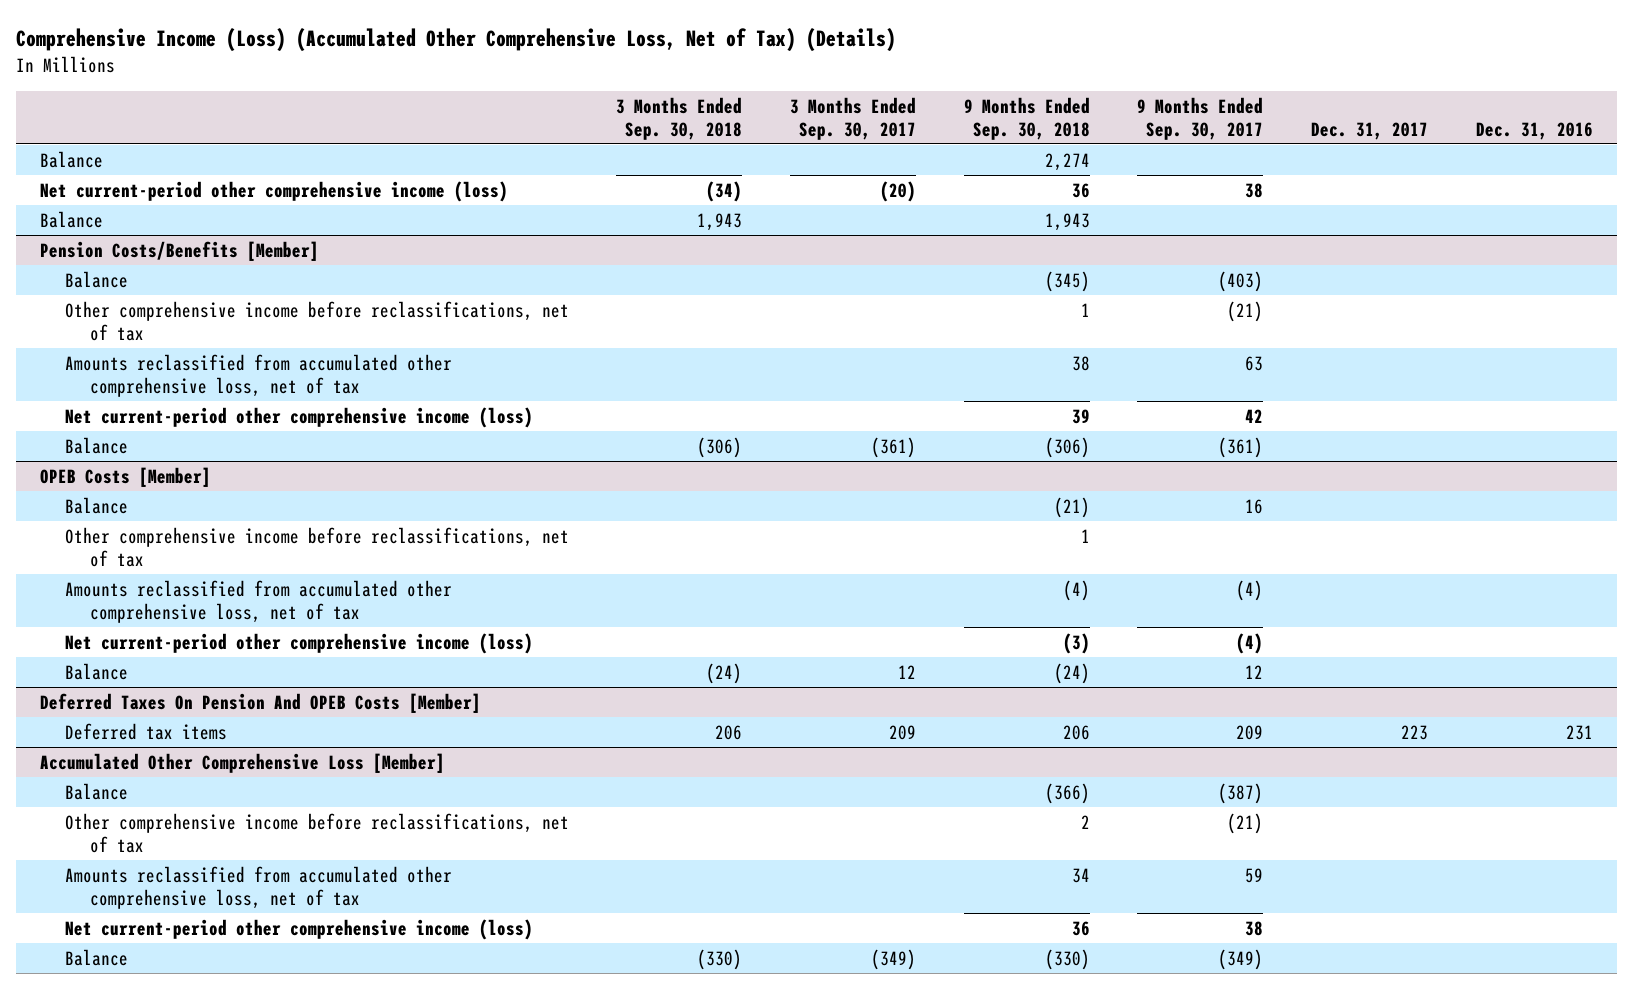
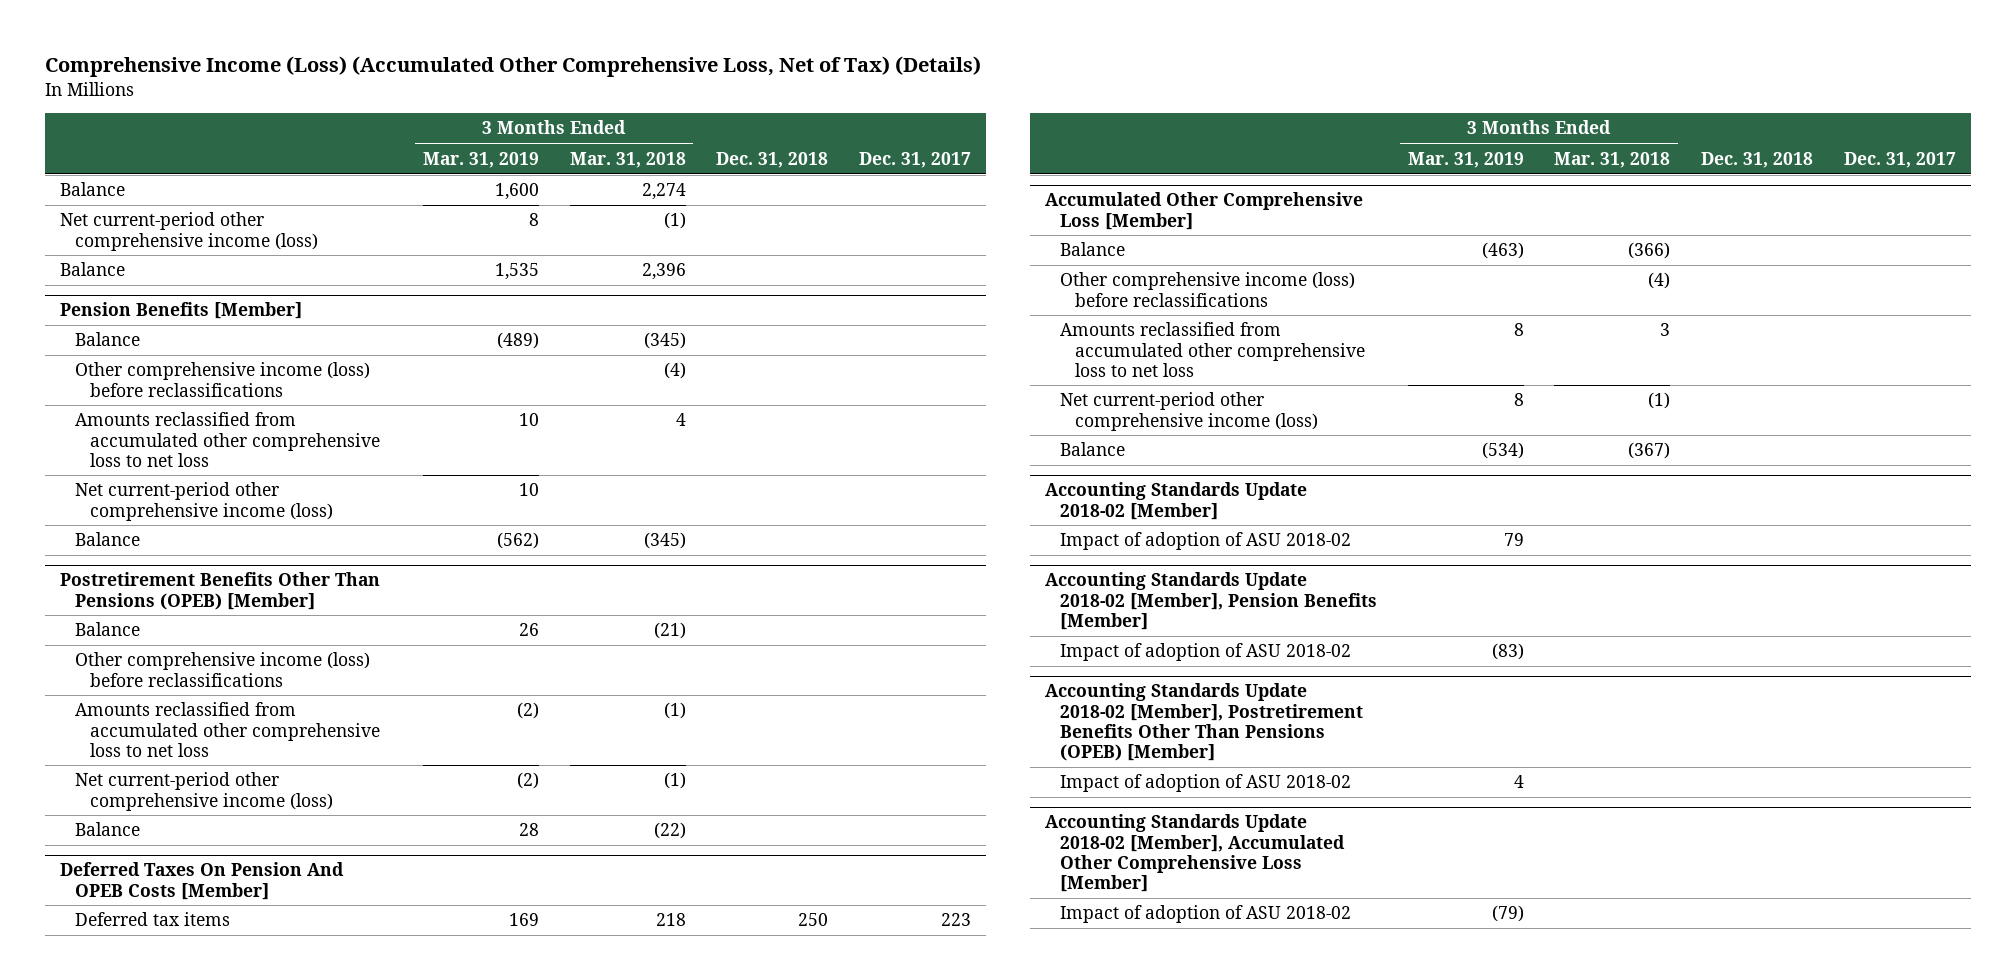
- | 3 Months Ended Sep. 30, 2018 | 3 Months Ended Sep. 30, 2017 | 9 Months Ended Sep. 30, 2018 | 9 Months Ended Sep. 30, 2017 | Dec. 31, 2017 | Dec. 31, 2016
+ | 3 Months Ended Mar. 31, 2019 | 3 Months Ended Mar. 31, 2018 | Dec. 31, 2018 | Dec. 31, 2017
- Pension Costs/Benefits [Member]
+ Pension Benefits [Member]
- Other comprehensive income before reclassifications, net of tax | | | 1 | (21) | |
- Amounts reclassified from accumulated other comprehensive loss, net of tax | | | 38 | 63 | |
+ Other comprehensive income (loss) before reclassifications | | (4) | |
+ Amounts reclassified from accumulated other comprehensive loss to net loss | 10 | 4 | |
- OPEB Costs [Member]
+ Postretirement Benefits Other Than Pensions (OPEB) [Member]
- Other comprehensive income before reclassifications, net of tax | | | 1 | | |
- Amounts reclassified from accumulated other comprehensive loss, net of tax | | | (4) | (4) | |
+ Other comprehensive income (loss) before reclassifications
+ Amounts reclassified from accumulated other comprehensive loss to net loss | (2) | (1) | |
@ Accumulated Other Comprehensive Loss [Member]
- Other comprehensive income before reclassifications, net of tax | | | 2 | (21) | |
- Amounts reclassified from accumulated other comprehensive loss, net of tax | | | 34 | 59 | |
+ Other comprehensive income (loss) before reclassifications | | (4) | |
+ Amounts reclassified from accumulated other comprehensive loss to net loss | 8 | 3 | |
+ Accounting Standards Update 2018-02 [Member]
+ Impact of adoption of ASU 2018-02 | 79 | | |
+ Accounting Standards Update 2018-02 [Member], Pension Benefits [Member]
+ Impact of adoption of ASU 2018-02 | (83) | | |
+ Accounting Standards Update 2018-02 [Member], Postretirement Benefits Other Than Pensions (OPEB) [Member]
+ Impact of adoption of ASU 2018-02 | 4 | | |
+ Accounting Standards Update 2018-02 [Member], Accumulated Other Comprehensive Loss [Member]
+ Impact of adoption of ASU 2018-02 | (79) | | |

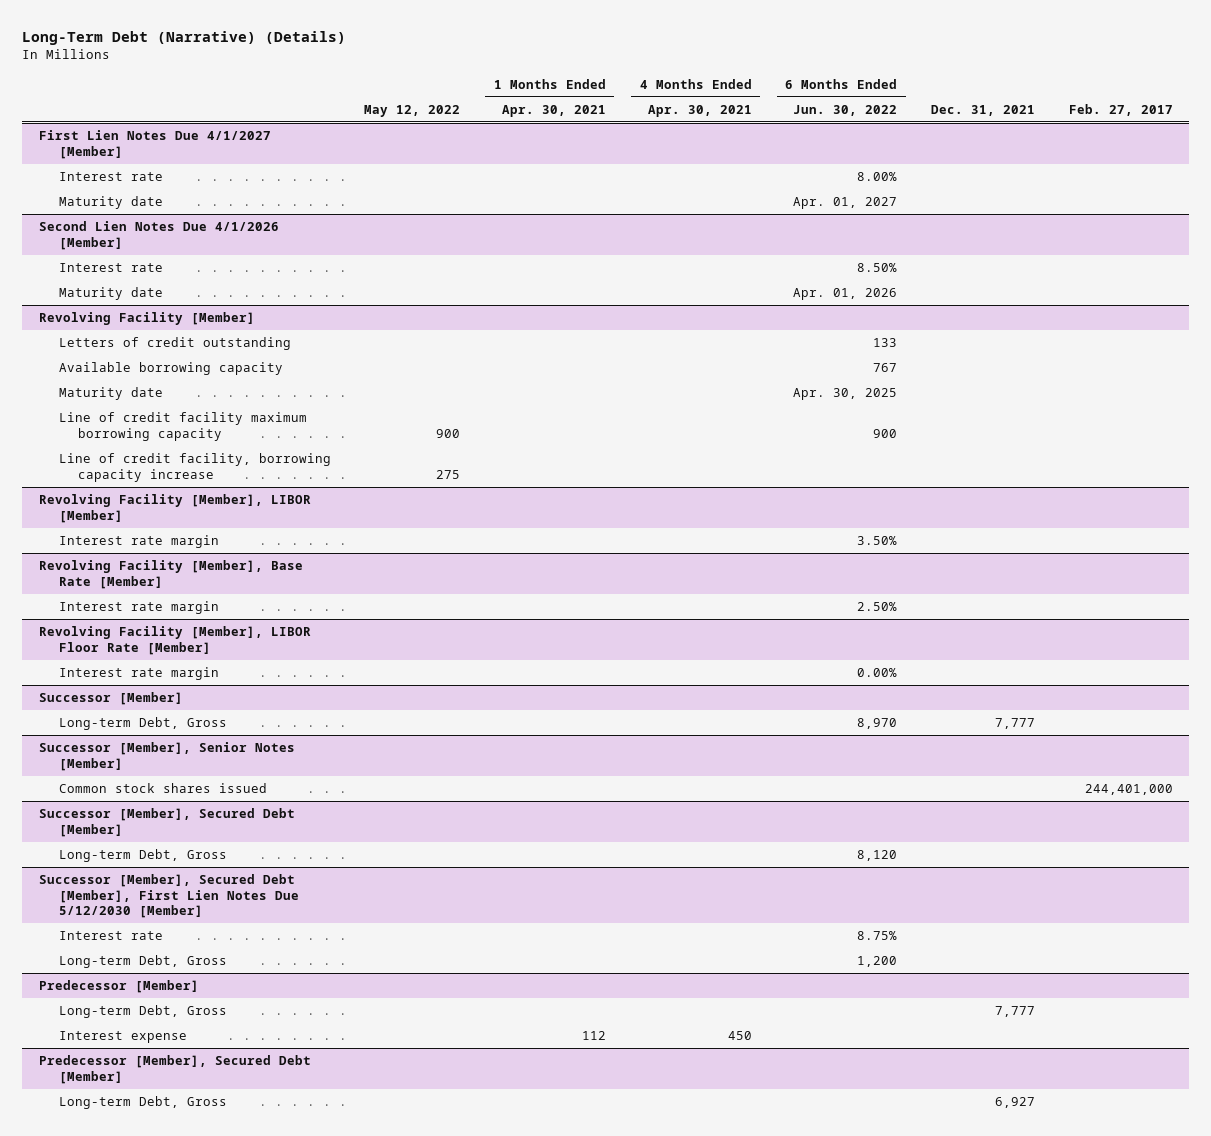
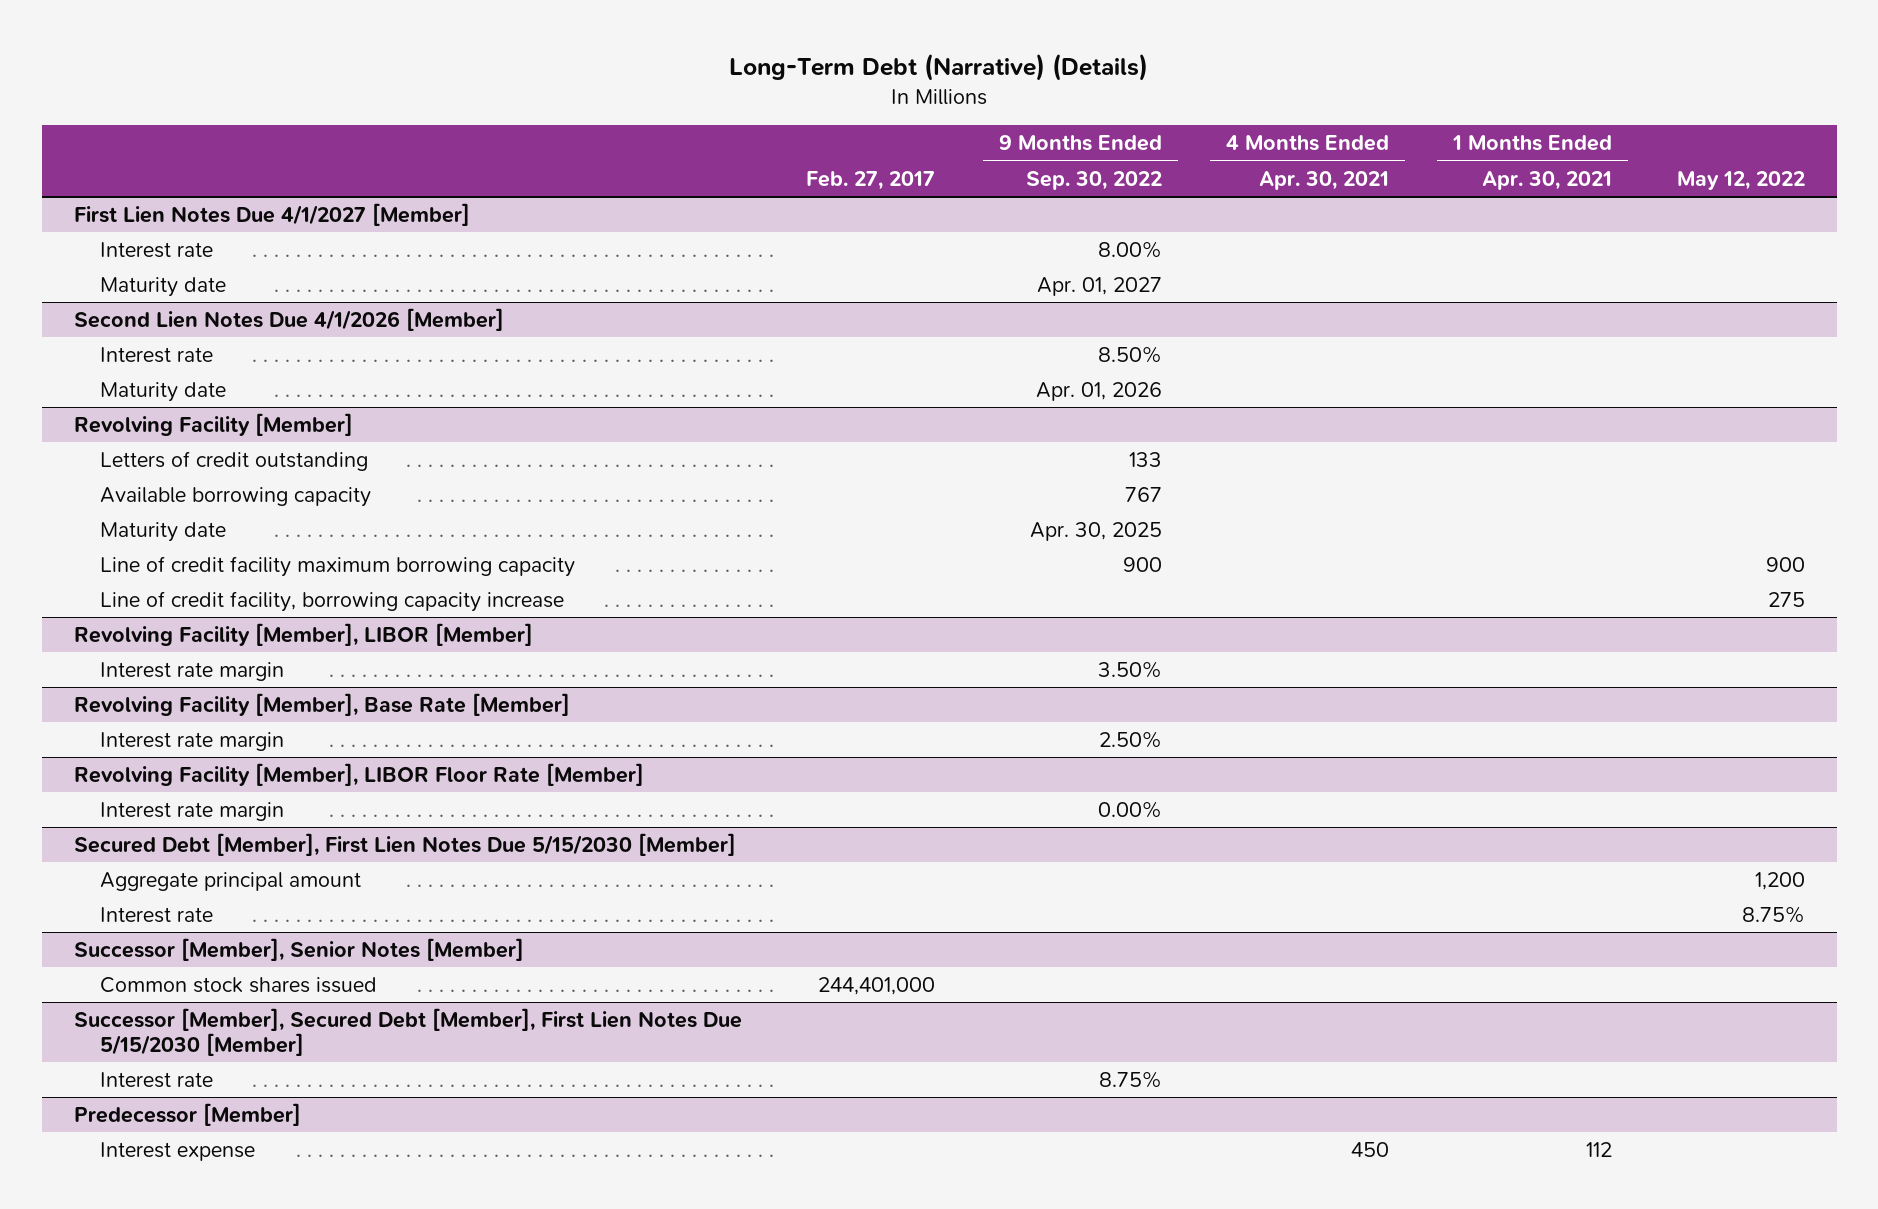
- | May 12, 2022 | 1 Months Ended Apr. 30, 2021 | 4 Months Ended Apr. 30, 2021 | 6 Months Ended Jun. 30, 2022 | Dec. 31, 2021 | Feb. 27, 2017
+ | Feb. 27, 2017 | 9 Months Ended Sep. 30, 2022 | 4 Months Ended Apr. 30, 2021 | 1 Months Ended Apr. 30, 2021 | May 12, 2022
- Successor [Member]
- Long-term Debt, Gross | | | | 8,970 | 7,777 |
+ Secured Debt [Member], First Lien Notes Due 5/15/2030 [Member]
+ Aggregate principal amount | | | | | 1,200
+ Interest rate | | | | | 8.75%
- Successor [Member], Secured Debt [Member]
- Long-term Debt, Gross | | | | 8,120 | |
- Successor [Member], Secured Debt [Member], First Lien Notes Due 5/12/2030 [Member]
+ Successor [Member], Secured Debt [Member], First Lien Notes Due 5/15/2030 [Member]
- Long-term Debt, Gross | | | | 1,200 | |
@ Predecessor [Member]
- Long-term Debt, Gross | | | | | 7,777 |
- Predecessor [Member], Secured Debt [Member]
- Long-term Debt, Gross | | | | | 6,927 |

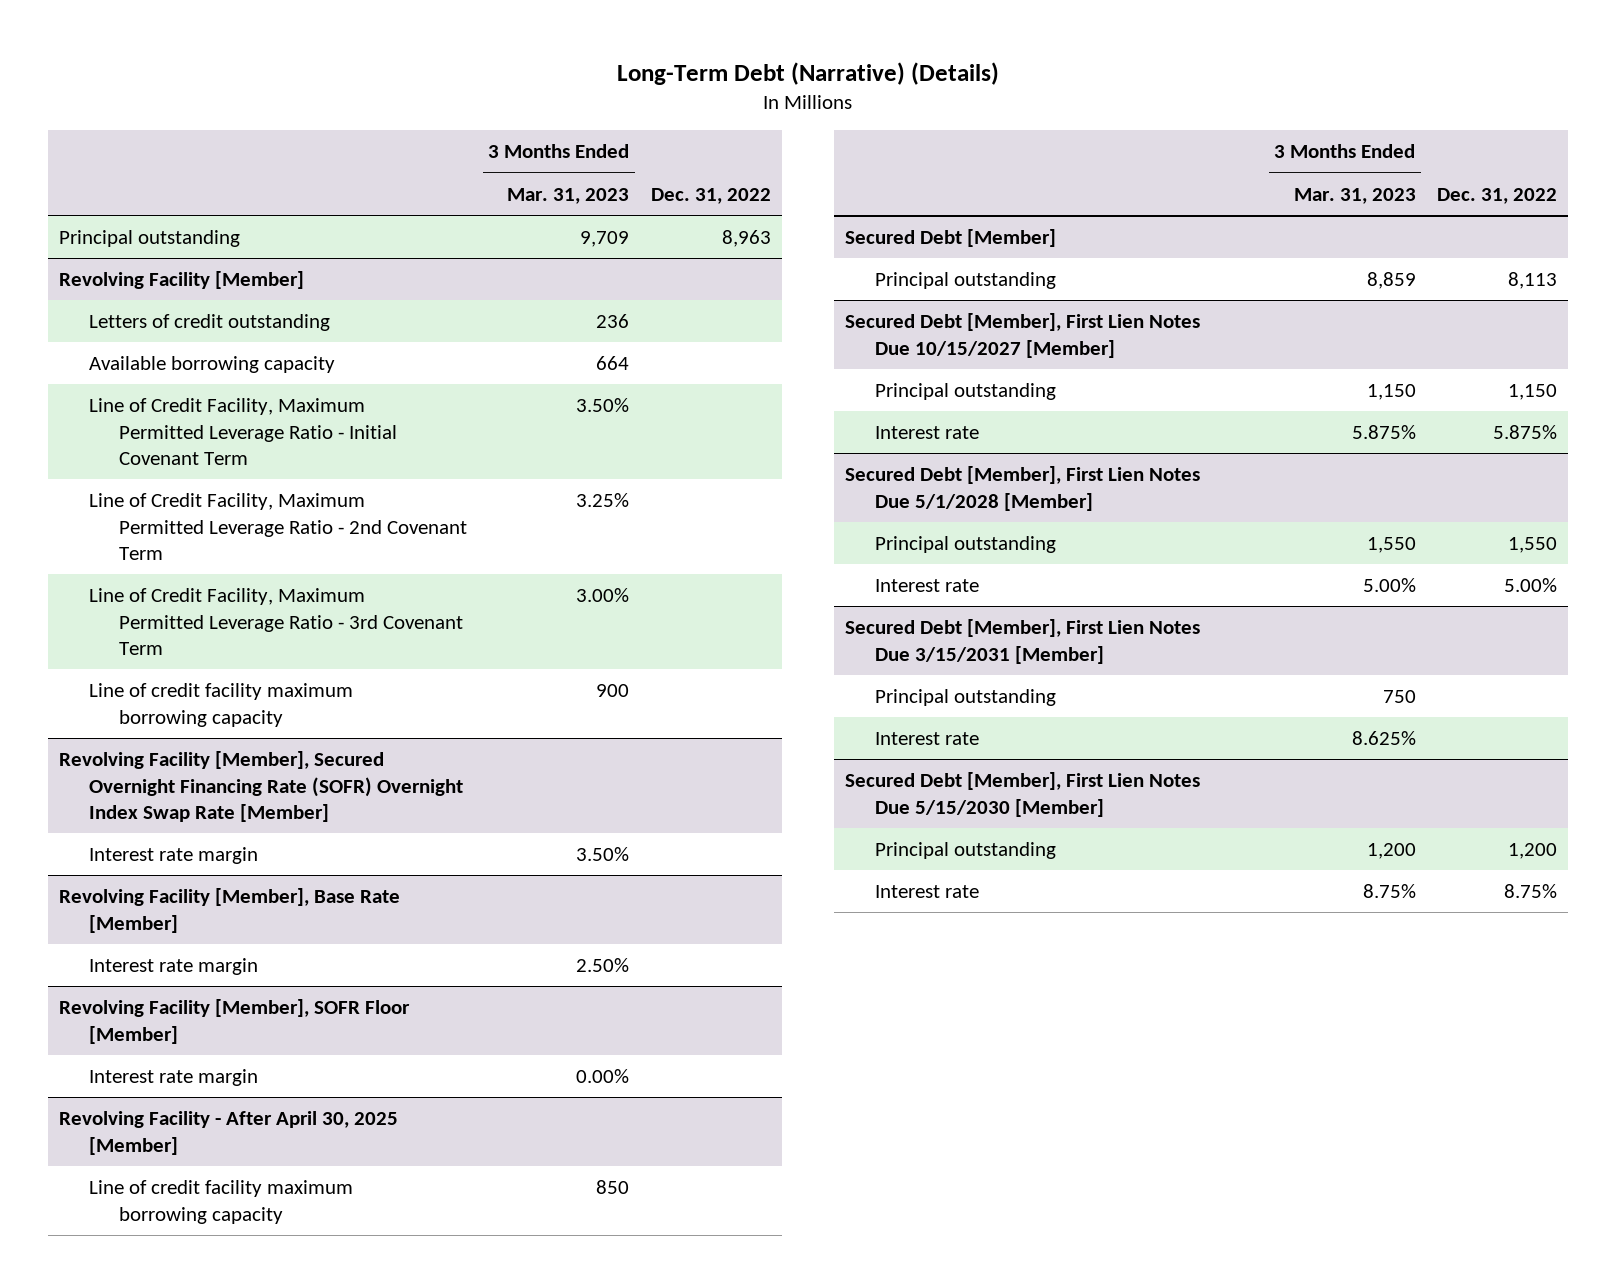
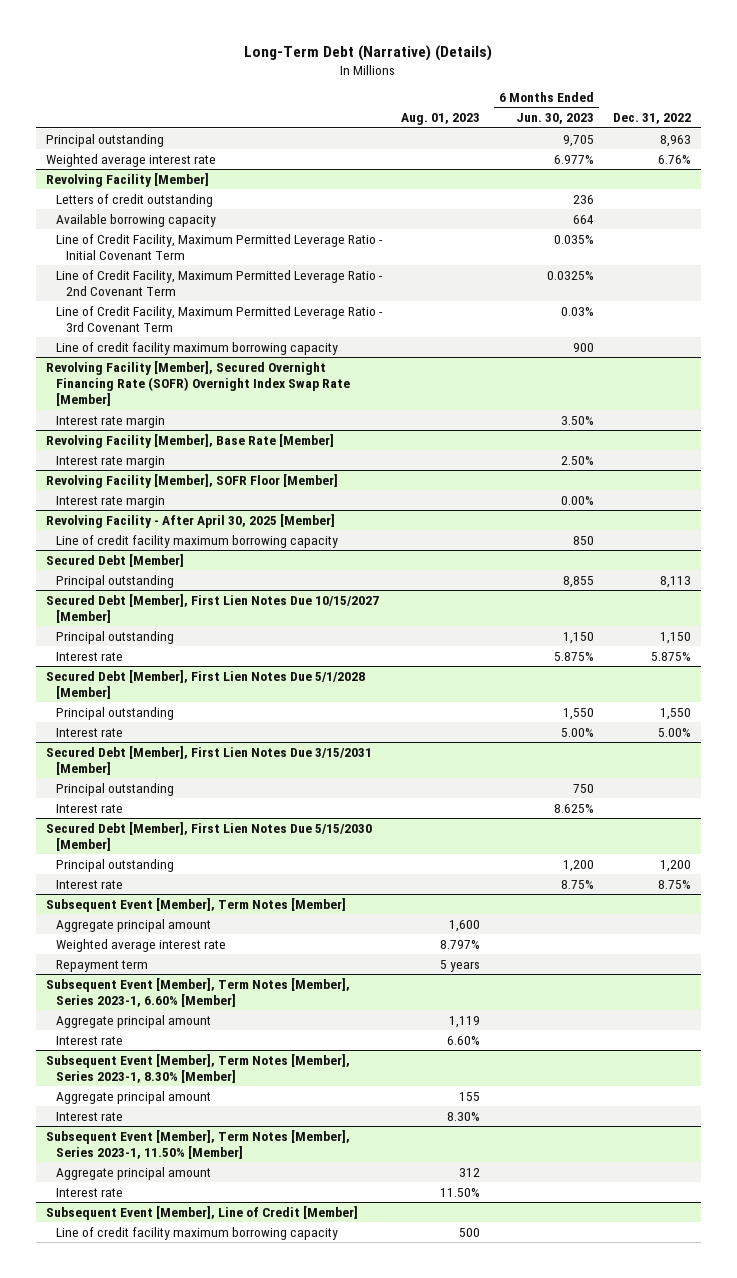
- | 3 Months Ended Mar. 31, 2023 | Dec. 31, 2022
+ | Aug. 01, 2023 | 6 Months Ended Jun. 30, 2023 | Dec. 31, 2022
+ Weighted average interest rate | | 6.977% | 6.76%
+ Subsequent Event [Member], Term Notes [Member]
+ Aggregate principal amount | 1,600 | |
+ Weighted average interest rate | 8.797% | |
+ Repayment term | 5 years | |
+ Subsequent Event [Member], Term Notes [Member], Series 2023-1, 6.60% [Member]
+ Aggregate principal amount | 1,119 | |
+ Interest rate | 6.60% | |
+ Subsequent Event [Member], Term Notes [Member], Series 2023-1, 8.30% [Member]
+ Aggregate principal amount | 155 | |
+ Interest rate | 8.30% | |
+ Subsequent Event [Member], Term Notes [Member], Series 2023-1, 11.50% [Member]
+ Aggregate principal amount | 312 | |
+ Interest rate | 11.50% | |
+ Subsequent Event [Member], Line of Credit [Member]
+ Line of credit facility maximum borrowing capacity | 500 | |

